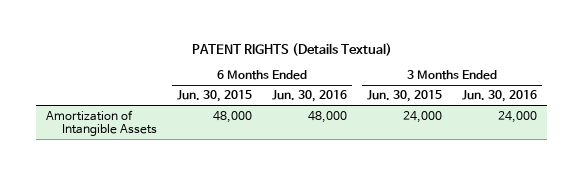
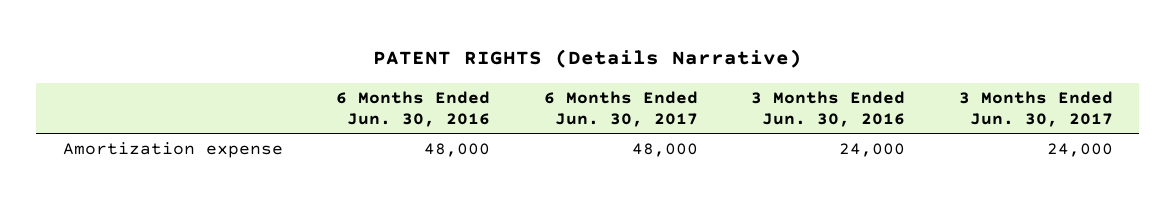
- PATENT RIGHTS (Details Textual)
+ PATENT RIGHTS (Details Narrative)
- | 6 Months Ended Jun. 30, 2015 | 6 Months Ended Jun. 30, 2016 | 3 Months Ended Jun. 30, 2015 | 3 Months Ended Jun. 30, 2016
+ | 6 Months Ended Jun. 30, 2016 | 6 Months Ended Jun. 30, 2017 | 3 Months Ended Jun. 30, 2016 | 3 Months Ended Jun. 30, 2017
- Amortization of Intangible Assets | 48,000 | 48,000 | 24,000 | 24,000
+ Amortization expense | 48,000 | 48,000 | 24,000 | 24,000

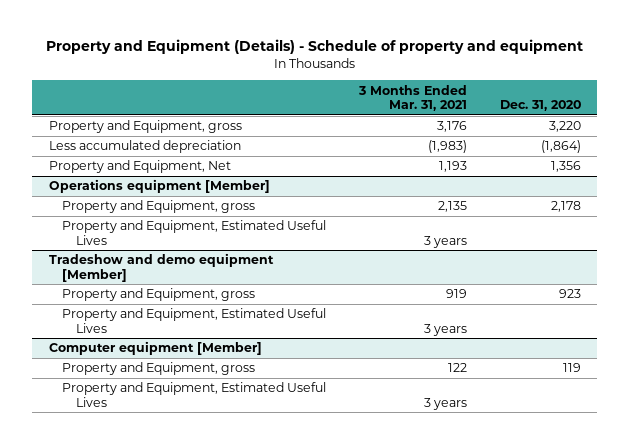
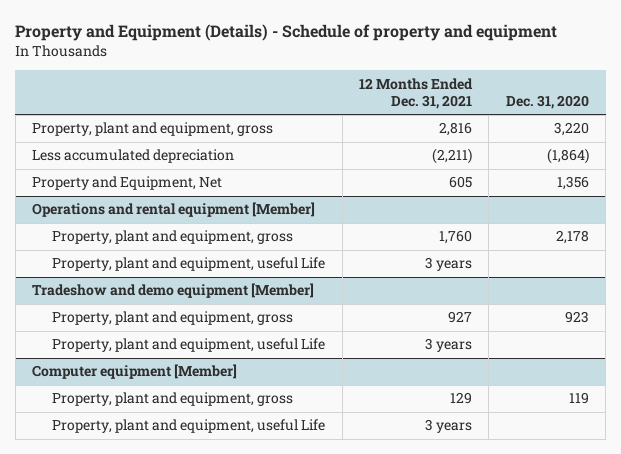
- | 3 Months Ended Mar. 31, 2021 | Dec. 31, 2020
+ | 12 Months Ended Dec. 31, 2021 | Dec. 31, 2020
- Property and Equipment, gross | 3,176 | 3,220
+ Property, plant and equipment, gross | 2,816 | 3,220
- Operations equipment [Member]
- Property and Equipment, gross | 2,135 | 2,178
- Property and Equipment, Estimated Useful Lives | 3 years |
+ Operations and rental equipment [Member]
+ Property, plant and equipment, gross | 1,760 | 2,178
+ Property, plant and equipment, useful Life | 3 years |
@ Tradeshow and demo equipment [Member]
- Property and Equipment, gross | 919 | 923
- Property and Equipment, Estimated Useful Lives | 3 years |
+ Property, plant and equipment, gross | 927 | 923
+ Property, plant and equipment, useful Life | 3 years |
@ Computer equipment [Member]
- Property and Equipment, gross | 122 | 119
- Property and Equipment, Estimated Useful Lives | 3 years |
+ Property, plant and equipment, gross | 129 | 119
+ Property, plant and equipment, useful Life | 3 years |

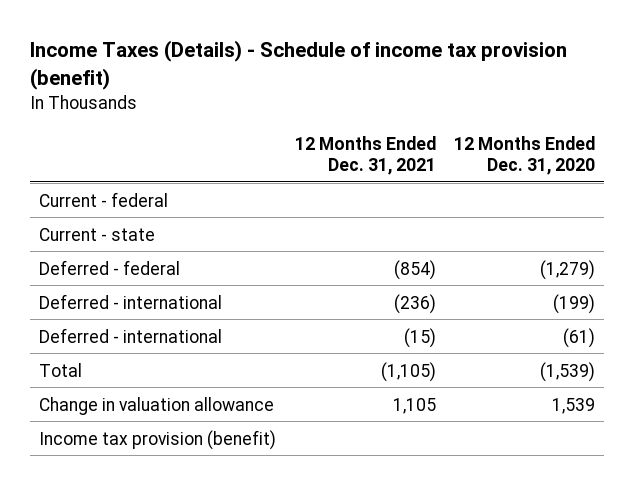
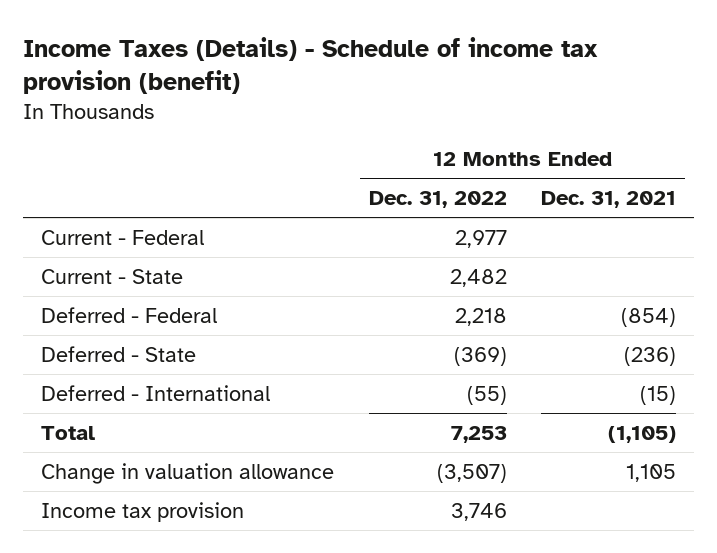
- | 12 Months Ended Dec. 31, 2021 | 12 Months Ended Dec. 31, 2020
+ | 12 Months Ended Dec. 31, 2022 | 12 Months Ended Dec. 31, 2021
- Current - federal
- Current - state
- Deferred - federal | (854) | (1,279)
- Deferred - international | (236) | (199)
- Deferred - international | (15) | (61)
+ Current - Federal | 2,977 |
+ Current - State | 2,482 |
+ Deferred - Federal | 2,218 | (854)
+ Deferred - State | (369) | (236)
+ Deferred - International | (55) | (15)
- Income tax provision (benefit)
+ Income tax provision | 3,746 |

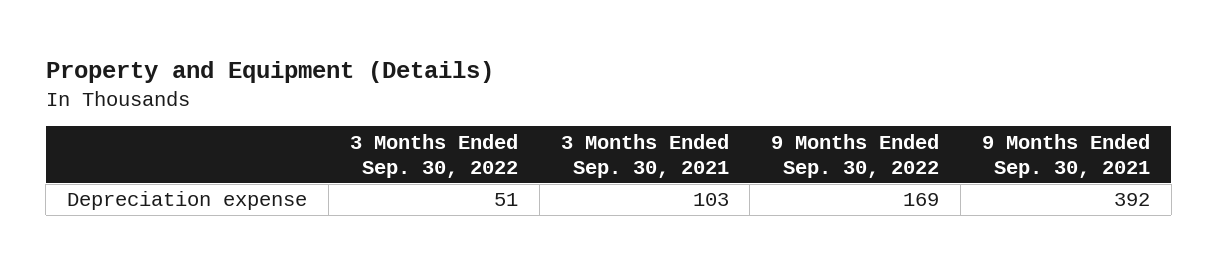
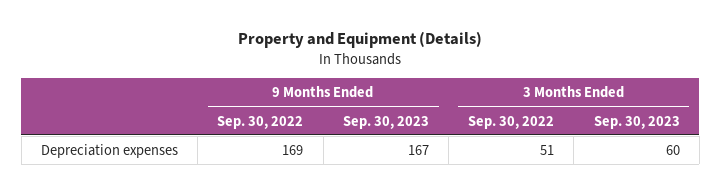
- | 3 Months Ended Sep. 30, 2022 | 3 Months Ended Sep. 30, 2021 | 9 Months Ended Sep. 30, 2022 | 9 Months Ended Sep. 30, 2021
+ | 9 Months Ended Sep. 30, 2022 | 9 Months Ended Sep. 30, 2023 | 3 Months Ended Sep. 30, 2022 | 3 Months Ended Sep. 30, 2023
- Depreciation expense | 51 | 103 | 169 | 392
+ Depreciation expenses | 169 | 167 | 51 | 60

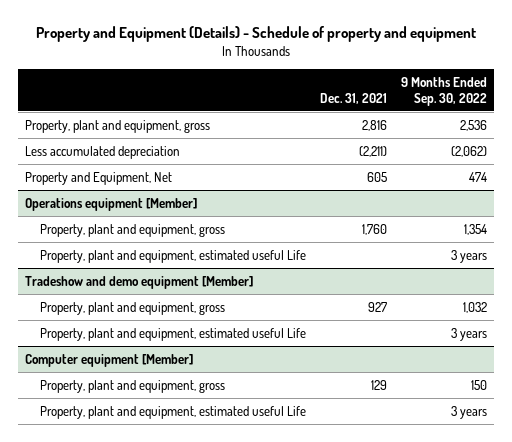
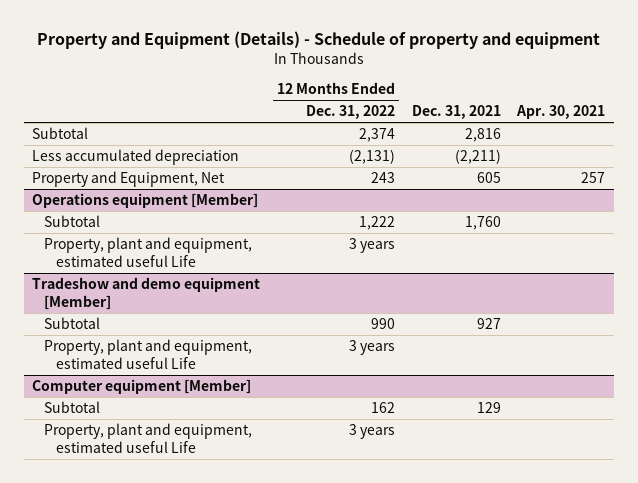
- | Dec. 31, 2021 | 9 Months Ended Sep. 30, 2022
+ | 12 Months Ended Dec. 31, 2022 | Dec. 31, 2021 | Apr. 30, 2021
- Property, plant and equipment, gross | 2,816 | 2,536
+ Subtotal | 2,374 | 2,816 |
@ Operations equipment [Member]
- Property, plant and equipment, gross | 1,760 | 1,354
+ Subtotal | 1,222 | 1,760 |
@ Tradeshow and demo equipment [Member]
- Property, plant and equipment, gross | 927 | 1,032
+ Subtotal | 990 | 927 |
@ Computer equipment [Member]
- Property, plant and equipment, gross | 129 | 150
+ Subtotal | 162 | 129 |

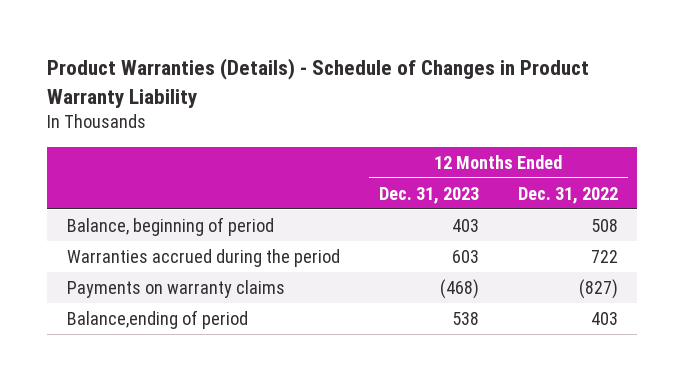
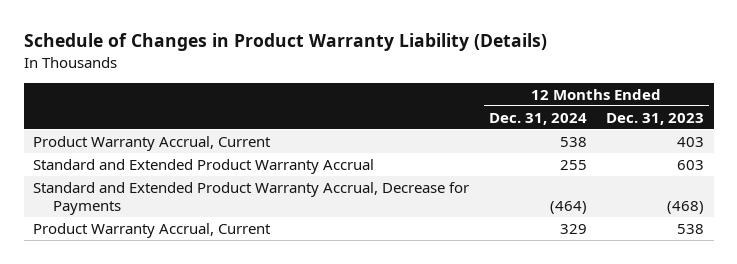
- Product Warranties (Details) - Schedule of Changes in Product Warranty Liability
+ Schedule of Changes in Product Warranty Liability (Details)
- | 12 Months Ended Dec. 31, 2023 | 12 Months Ended Dec. 31, 2022
+ | 12 Months Ended Dec. 31, 2024 | 12 Months Ended Dec. 31, 2023
- Balance, beginning of period | 403 | 508
- Warranties accrued during the period | 603 | 722
- Payments on warranty claims | (468) | (827)
- Balance,ending of period | 538 | 403
+ Product Warranty Accrual, Current | 538 | 403
+ Standard and Extended Product Warranty Accrual | 255 | 603
+ Standard and Extended Product Warranty Accrual, Decrease for Payments | (464) | (468)
+ Product Warranty Accrual, Current | 329 | 538

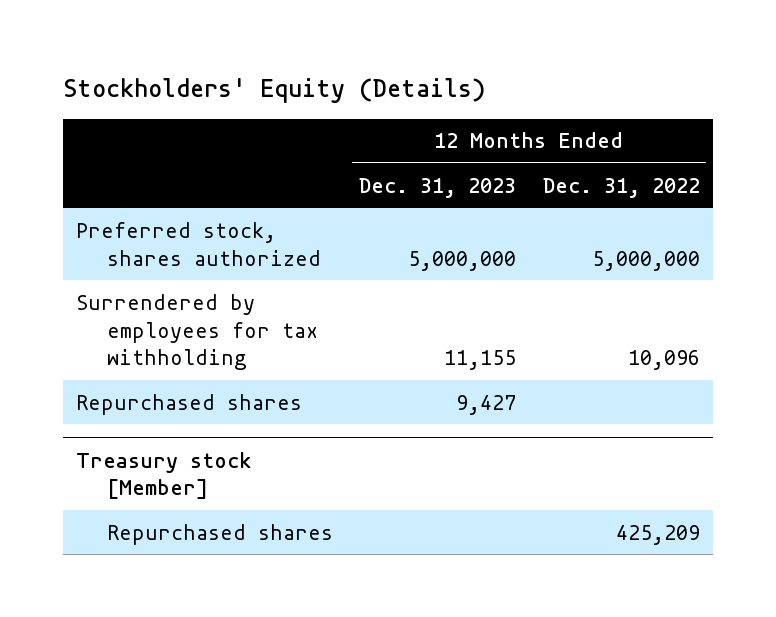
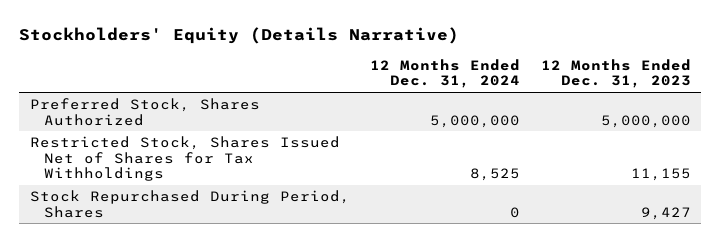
- Stockholders' Equity (Details)
+ Stockholders' Equity (Details Narrative)
- | 12 Months Ended Dec. 31, 2023 | 12 Months Ended Dec. 31, 2022
+ | 12 Months Ended Dec. 31, 2024 | 12 Months Ended Dec. 31, 2023
- Preferred stock, shares authorized | 5,000,000 | 5,000,000
- Surrendered by employees for tax withholding | 11,155 | 10,096
- Repurchased shares | 9,427 |
- Treasury stock [Member]
- Repurchased shares | | 425,209
+ Preferred Stock, Shares Authorized | 5,000,000 | 5,000,000
+ Restricted Stock, Shares Issued Net of Shares for Tax Withholdings | 8,525 | 11,155
+ Stock Repurchased During Period, Shares | 0 | 9,427

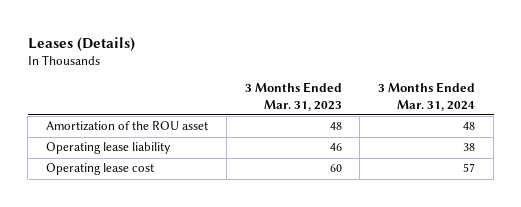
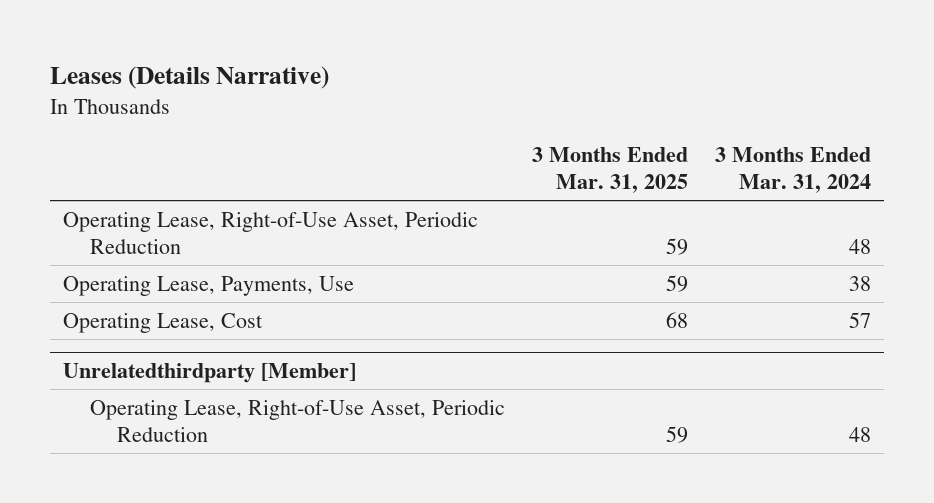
- Leases (Details)
+ Leases (Details Narrative)
- | 3 Months Ended Mar. 31, 2023 | 3 Months Ended Mar. 31, 2024
+ | 3 Months Ended Mar. 31, 2025 | 3 Months Ended Mar. 31, 2024
- Amortization of the ROU asset | 48 | 48
- Operating lease liability | 46 | 38
- Operating lease cost | 60 | 57
+ Operating Lease, Right-of-Use Asset, Periodic Reduction | 59 | 48
+ Operating Lease, Payments, Use | 59 | 38
+ Operating Lease, Cost | 68 | 57
+ Unrelatedthirdparty [Member]
+ Operating Lease, Right-of-Use Asset, Periodic Reduction | 59 | 48

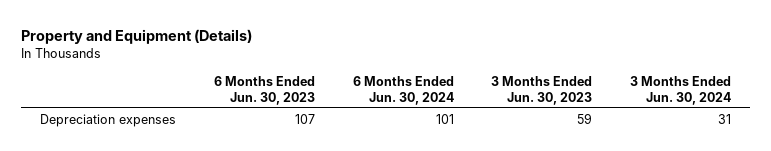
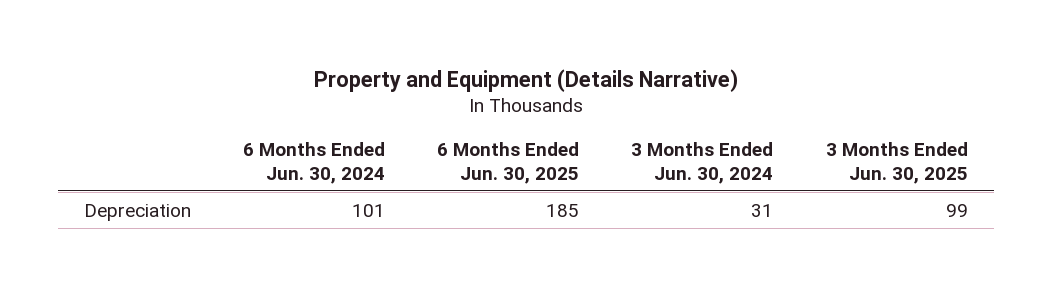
- Property and Equipment (Details)
+ Property and Equipment (Details Narrative)
- | 6 Months Ended Jun. 30, 2023 | 6 Months Ended Jun. 30, 2024 | 3 Months Ended Jun. 30, 2023 | 3 Months Ended Jun. 30, 2024
+ | 6 Months Ended Jun. 30, 2024 | 6 Months Ended Jun. 30, 2025 | 3 Months Ended Jun. 30, 2024 | 3 Months Ended Jun. 30, 2025
- Depreciation expenses | 107 | 101 | 59 | 31
+ Depreciation | 101 | 185 | 31 | 99

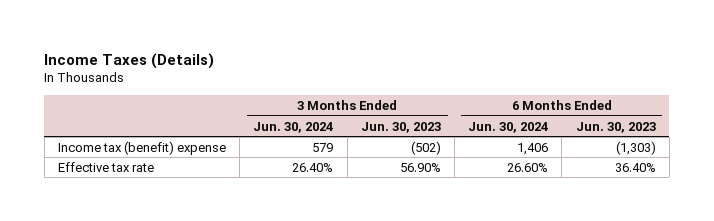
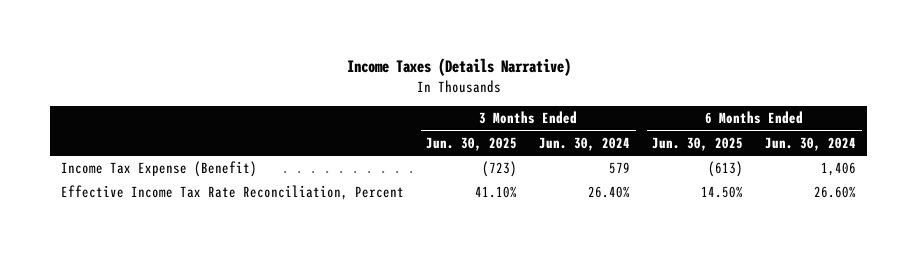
- Income Taxes (Details)
+ Income Taxes (Details Narrative)
- | 3 Months Ended Jun. 30, 2024 | 3 Months Ended Jun. 30, 2023 | 6 Months Ended Jun. 30, 2024 | 6 Months Ended Jun. 30, 2023
+ | 3 Months Ended Jun. 30, 2025 | 3 Months Ended Jun. 30, 2024 | 6 Months Ended Jun. 30, 2025 | 6 Months Ended Jun. 30, 2024
- Income tax (benefit) expense | 579 | (502) | 1,406 | (1,303)
- Effective tax rate | 26.40% | 56.90% | 26.60% | 36.40%
+ Income Tax Expense (Benefit) | (723) | 579 | (613) | 1,406
+ Effective Income Tax Rate Reconciliation, Percent | 41.10% | 26.40% | 14.50% | 26.60%

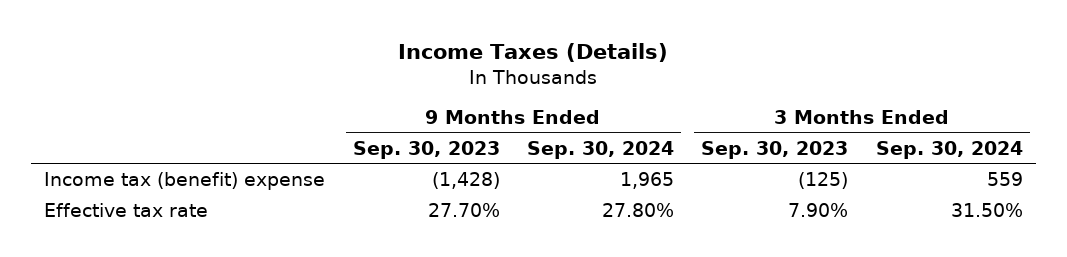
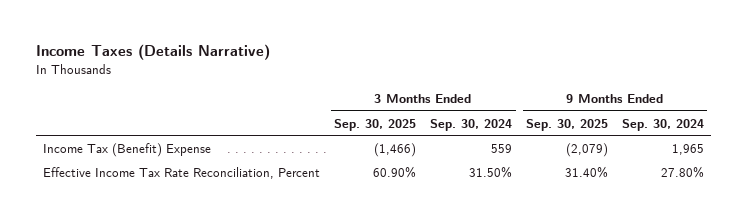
- Income Taxes (Details)
+ Income Taxes (Details Narrative)
- | 9 Months Ended Sep. 30, 2023 | 9 Months Ended Sep. 30, 2024 | 3 Months Ended Sep. 30, 2023 | 3 Months Ended Sep. 30, 2024
+ | 3 Months Ended Sep. 30, 2025 | 3 Months Ended Sep. 30, 2024 | 9 Months Ended Sep. 30, 2025 | 9 Months Ended Sep. 30, 2024
- Income tax (benefit) expense | (1,428) | 1,965 | (125) | 559
- Effective tax rate | 27.70% | 27.80% | 7.90% | 31.50%
+ Income Tax (Benefit) Expense | (1,466) | 559 | (2,079) | 1,965
+ Effective Income Tax Rate Reconciliation, Percent | 60.90% | 31.50% | 31.40% | 27.80%

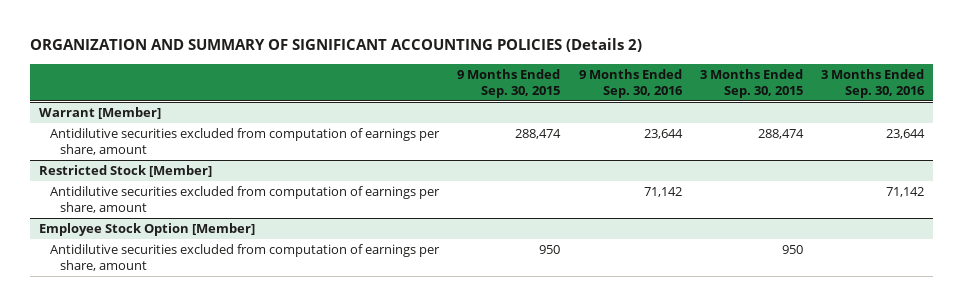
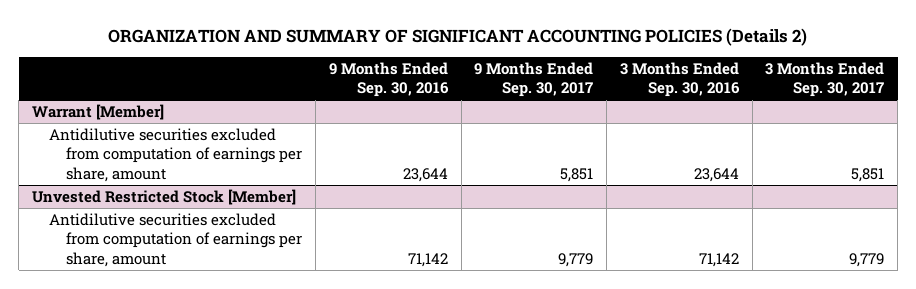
- | 9 Months Ended Sep. 30, 2015 | 9 Months Ended Sep. 30, 2016 | 3 Months Ended Sep. 30, 2015 | 3 Months Ended Sep. 30, 2016
+ | 9 Months Ended Sep. 30, 2016 | 9 Months Ended Sep. 30, 2017 | 3 Months Ended Sep. 30, 2016 | 3 Months Ended Sep. 30, 2017
- Restricted Stock [Member]
+ Unvested Restricted Stock [Member]
- Employee Stock Option [Member]
- Antidilutive securities excluded from computation of earnings per share, amount | 950 | | 950 |

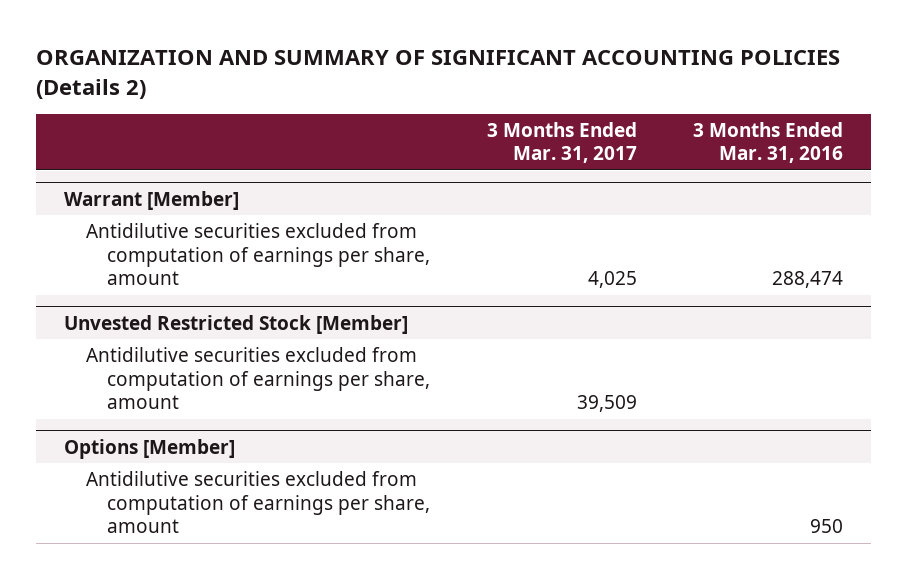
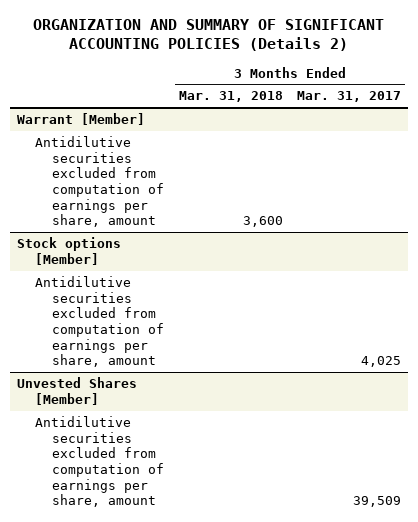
- | 3 Months Ended Mar. 31, 2017 | 3 Months Ended Mar. 31, 2016
+ | 3 Months Ended Mar. 31, 2018 | 3 Months Ended Mar. 31, 2017
@ Warrant [Member]
+ Antidilutive securities excluded from computation of earnings per share, amount | 3,600 |
+ Stock options [Member]
- Unvested Restricted Stock [Member]
+ Unvested Shares [Member]
- Options [Member]
- Antidilutive securities excluded from computation of earnings per share, amount | | 950

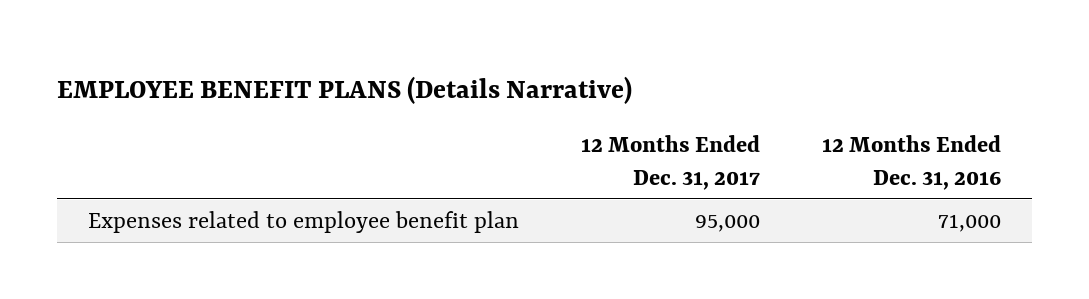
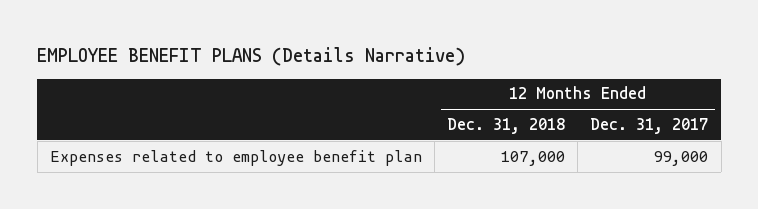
- | 12 Months Ended Dec. 31, 2017 | 12 Months Ended Dec. 31, 2016
+ | 12 Months Ended Dec. 31, 2018 | 12 Months Ended Dec. 31, 2017
- Expenses related to employee benefit plan | 95,000 | 71,000
+ Expenses related to employee benefit plan | 107,000 | 99,000

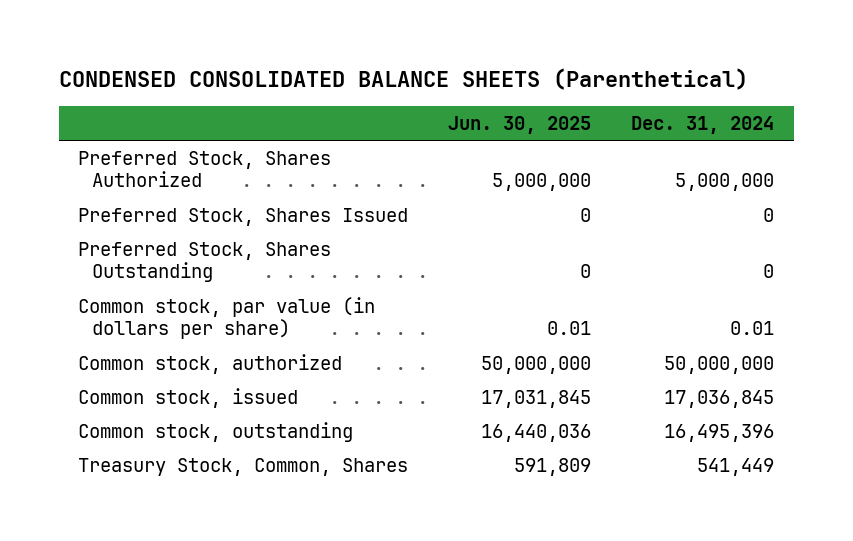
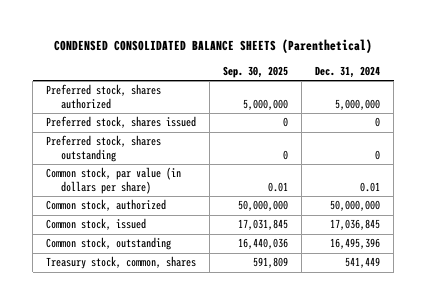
- | Jun. 30, 2025 | Dec. 31, 2024
+ | Sep. 30, 2025 | Dec. 31, 2024
- Preferred Stock, Shares Authorized | 5,000,000 | 5,000,000
- Preferred Stock, Shares Issued | 0 | 0
- Preferred Stock, Shares Outstanding | 0 | 0
+ Preferred stock, shares authorized | 5,000,000 | 5,000,000
+ Preferred stock, shares issued | 0 | 0
+ Preferred stock, shares outstanding | 0 | 0
- Treasury Stock, Common, Shares | 591,809 | 541,449
+ Treasury stock, common, shares | 591,809 | 541,449

